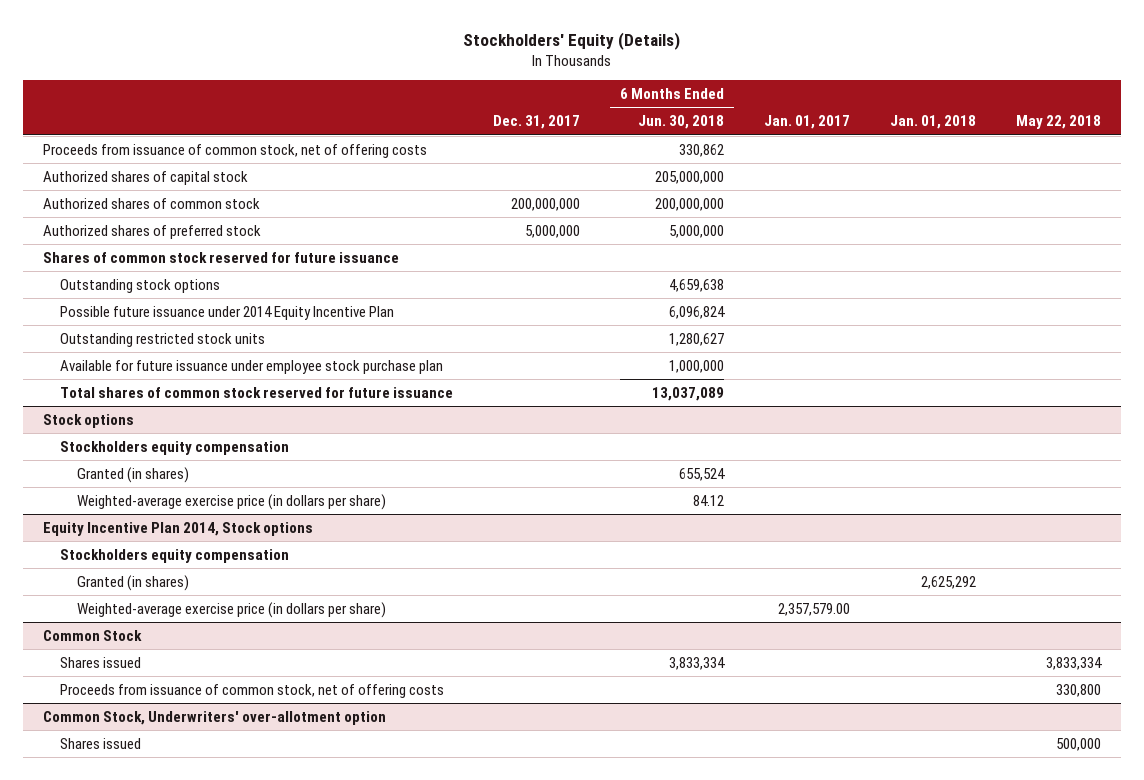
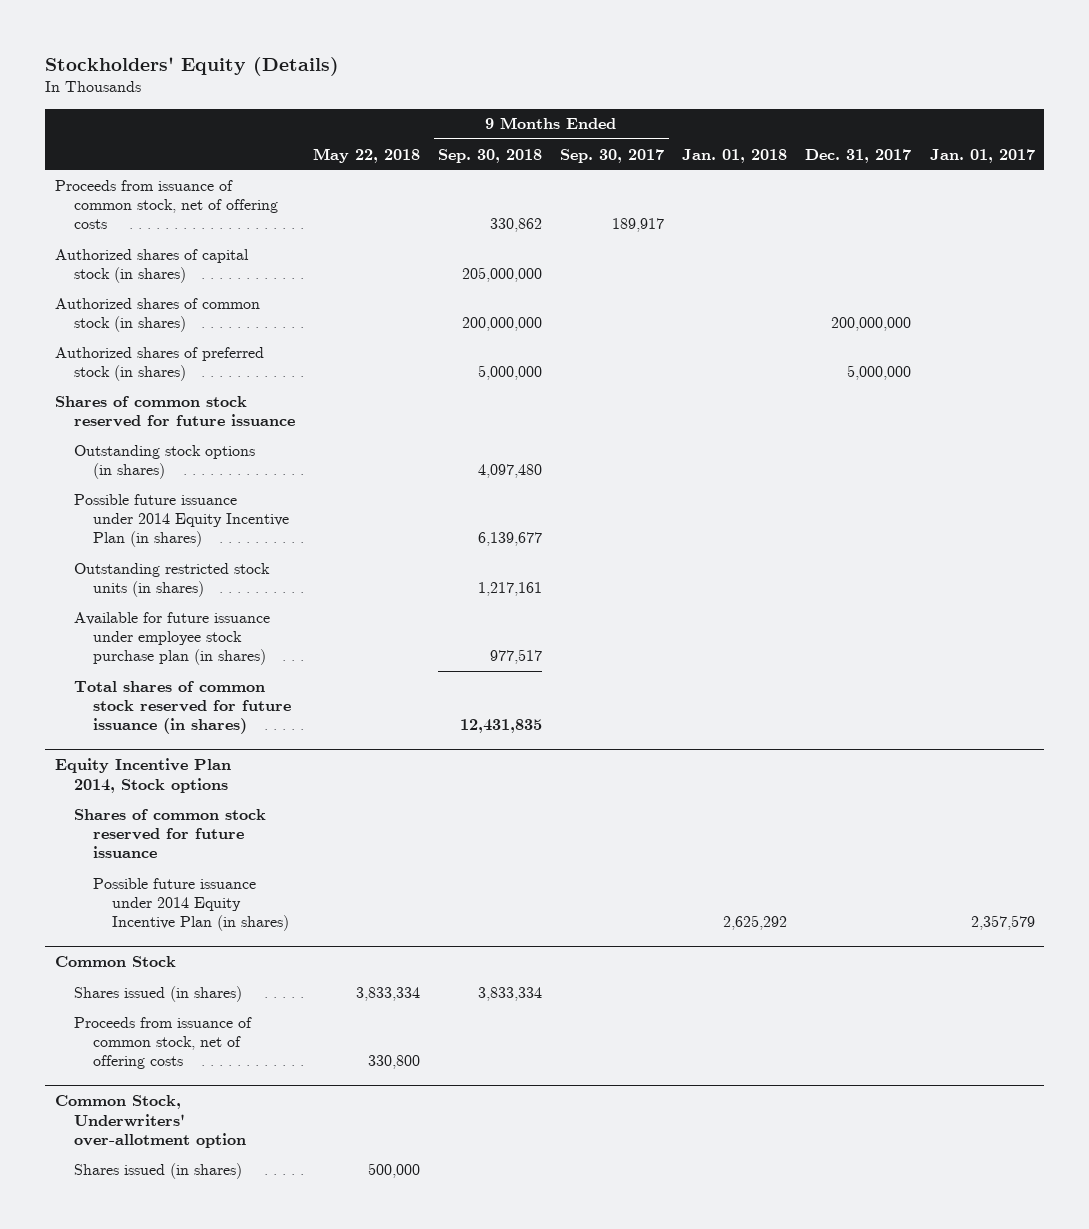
- | Dec. 31, 2017 | 6 Months Ended Jun. 30, 2018 | Jan. 01, 2017 | Jan. 01, 2018 | May 22, 2018
+ | May 22, 2018 | 9 Months Ended Sep. 30, 2018 | 9 Months Ended Sep. 30, 2017 | Jan. 01, 2018 | Dec. 31, 2017 | Jan. 01, 2017
- Authorized shares of capital stock | | 205,000,000 | | |
- Authorized shares of common stock | 200,000,000 | 200,000,000 | | |
- Authorized shares of preferred stock | 5,000,000 | 5,000,000 | | |
+ Authorized shares of capital stock (in shares) | | 205,000,000 | | | |
+ Authorized shares of common stock (in shares) | | 200,000,000 | | | 200,000,000 |
+ Authorized shares of preferred stock (in shares) | | 5,000,000 | | | 5,000,000 |
- Outstanding stock options | | 4,659,638 | | |
- Possible future issuance under 2014 Equity Incentive Plan | | 6,096,824 | | |
- Outstanding restricted stock units | | 1,280,627 | | |
- Available for future issuance under employee stock purchase plan | | 1,000,000 | | |
- Total shares of common stock reserved for future issuance | | 13,037,089 | | |
- Stock options
- Stockholders equity compensation
- Granted (in shares) | | 655,524 | | |
- Weighted-average exercise price (in dollars per share) | | 84.12 | | |
+ Outstanding stock options (in shares) | | 4,097,480 | | | |
+ Possible future issuance under 2014 Equity Incentive Plan (in shares) | | 6,139,677 | | | |
+ Outstanding restricted stock units (in shares) | | 1,217,161 | | | |
+ Available for future issuance under employee stock purchase plan (in shares) | | 977,517 | | | |
+ Total shares of common stock reserved for future issuance (in shares) | | 12,431,835 | | | |
@ Equity Incentive Plan 2014, Stock options
- Stockholders equity compensation
- Granted (in shares) | | | | 2,625,292 |
- Weighted-average exercise price (in dollars per share) | | | 2,357,579.00 | |
+ Shares of common stock reserved for future issuance
+ Possible future issuance under 2014 Equity Incentive Plan (in shares) | | | | 2,625,292 | | 2,357,579
@ Common Stock
- Shares issued | | 3,833,334 | | | 3,833,334
+ Shares issued (in shares) | 3,833,334 | 3,833,334 | | | |
@ Common Stock, Underwriters' over-allotment option
- Shares issued | | | | | 500,000
+ Shares issued (in shares) | 500,000 | | | | |

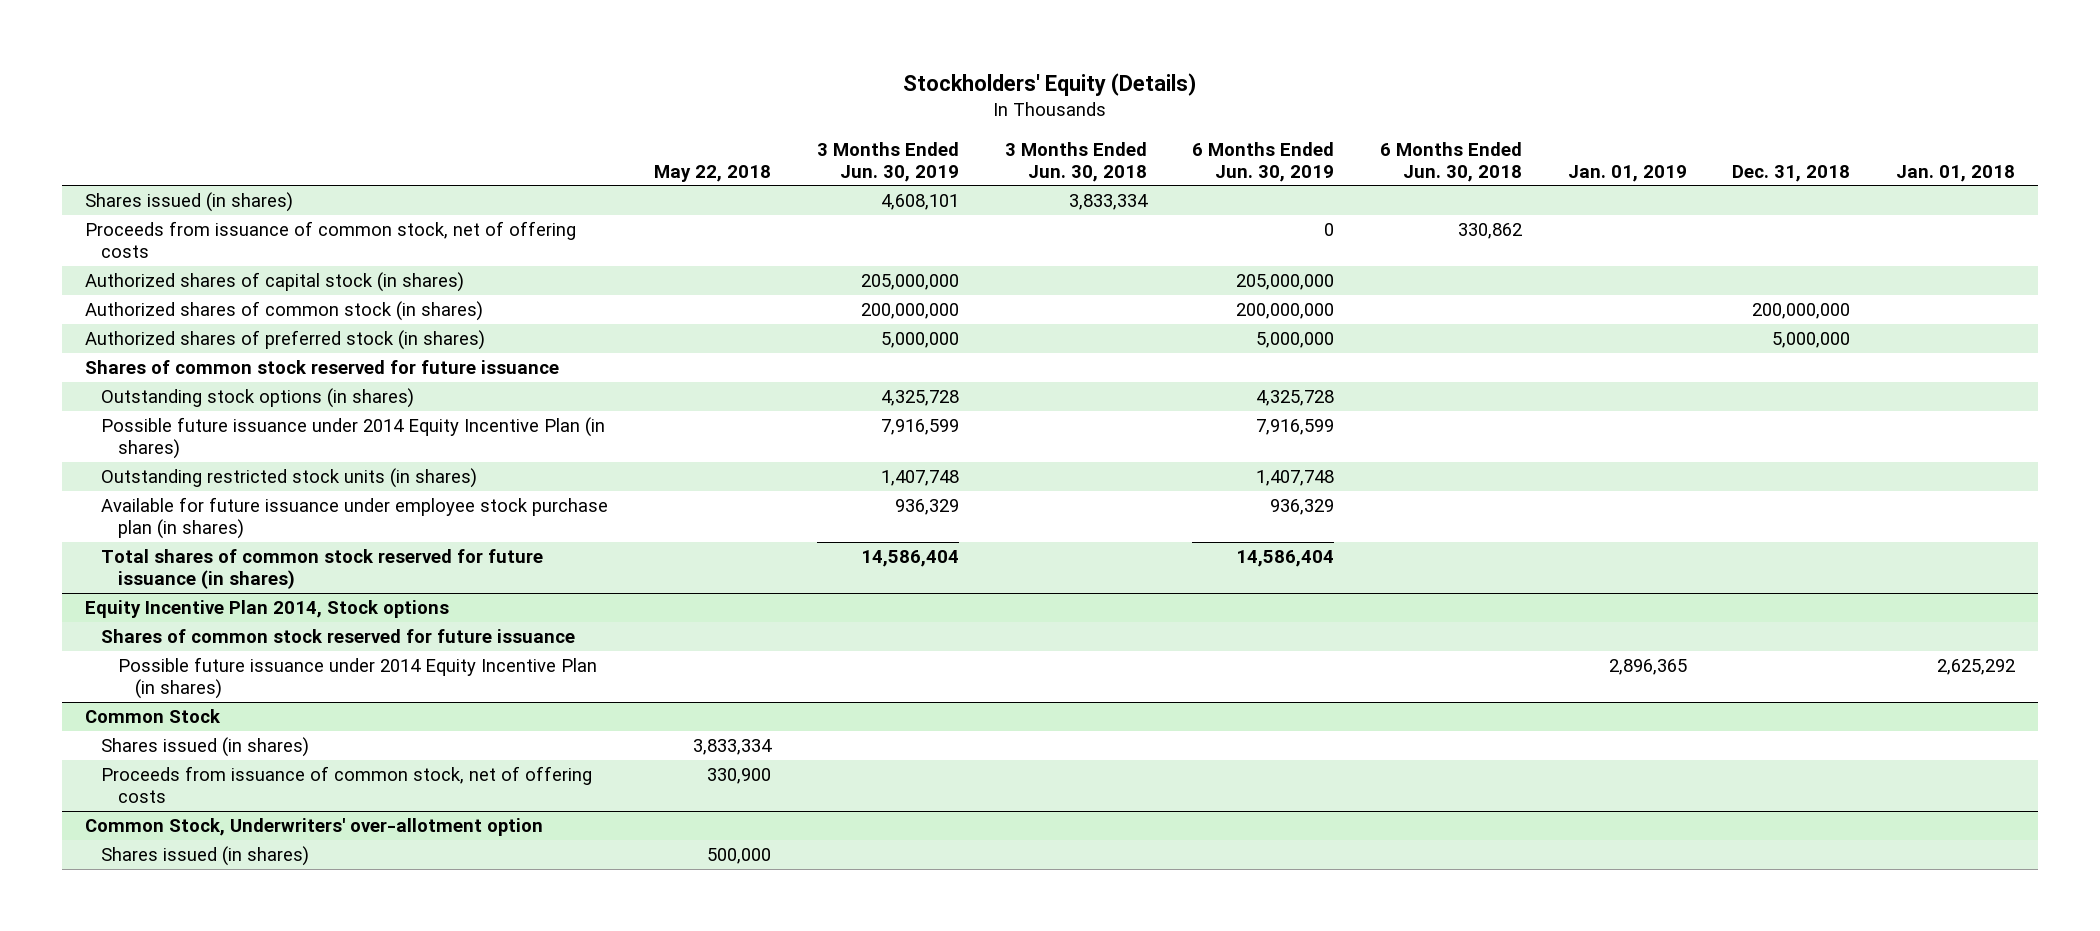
- | May 22, 2018 | 9 Months Ended Sep. 30, 2018 | 9 Months Ended Sep. 30, 2017 | Jan. 01, 2018 | Dec. 31, 2017 | Jan. 01, 2017
+ | May 22, 2018 | 3 Months Ended Jun. 30, 2019 | 3 Months Ended Jun. 30, 2018 | 6 Months Ended Jun. 30, 2019 | 6 Months Ended Jun. 30, 2018 | Jan. 01, 2019 | Dec. 31, 2018 | Jan. 01, 2018
+ Shares issued (in shares) | | 4,608,101 | 3,833,334 | | | | |
@ Common Stock
- Proceeds from issuance of common stock, net of offering costs | 330,800 | | | | |
+ Proceeds from issuance of common stock, net of offering costs | 330,900 | | | | | | |

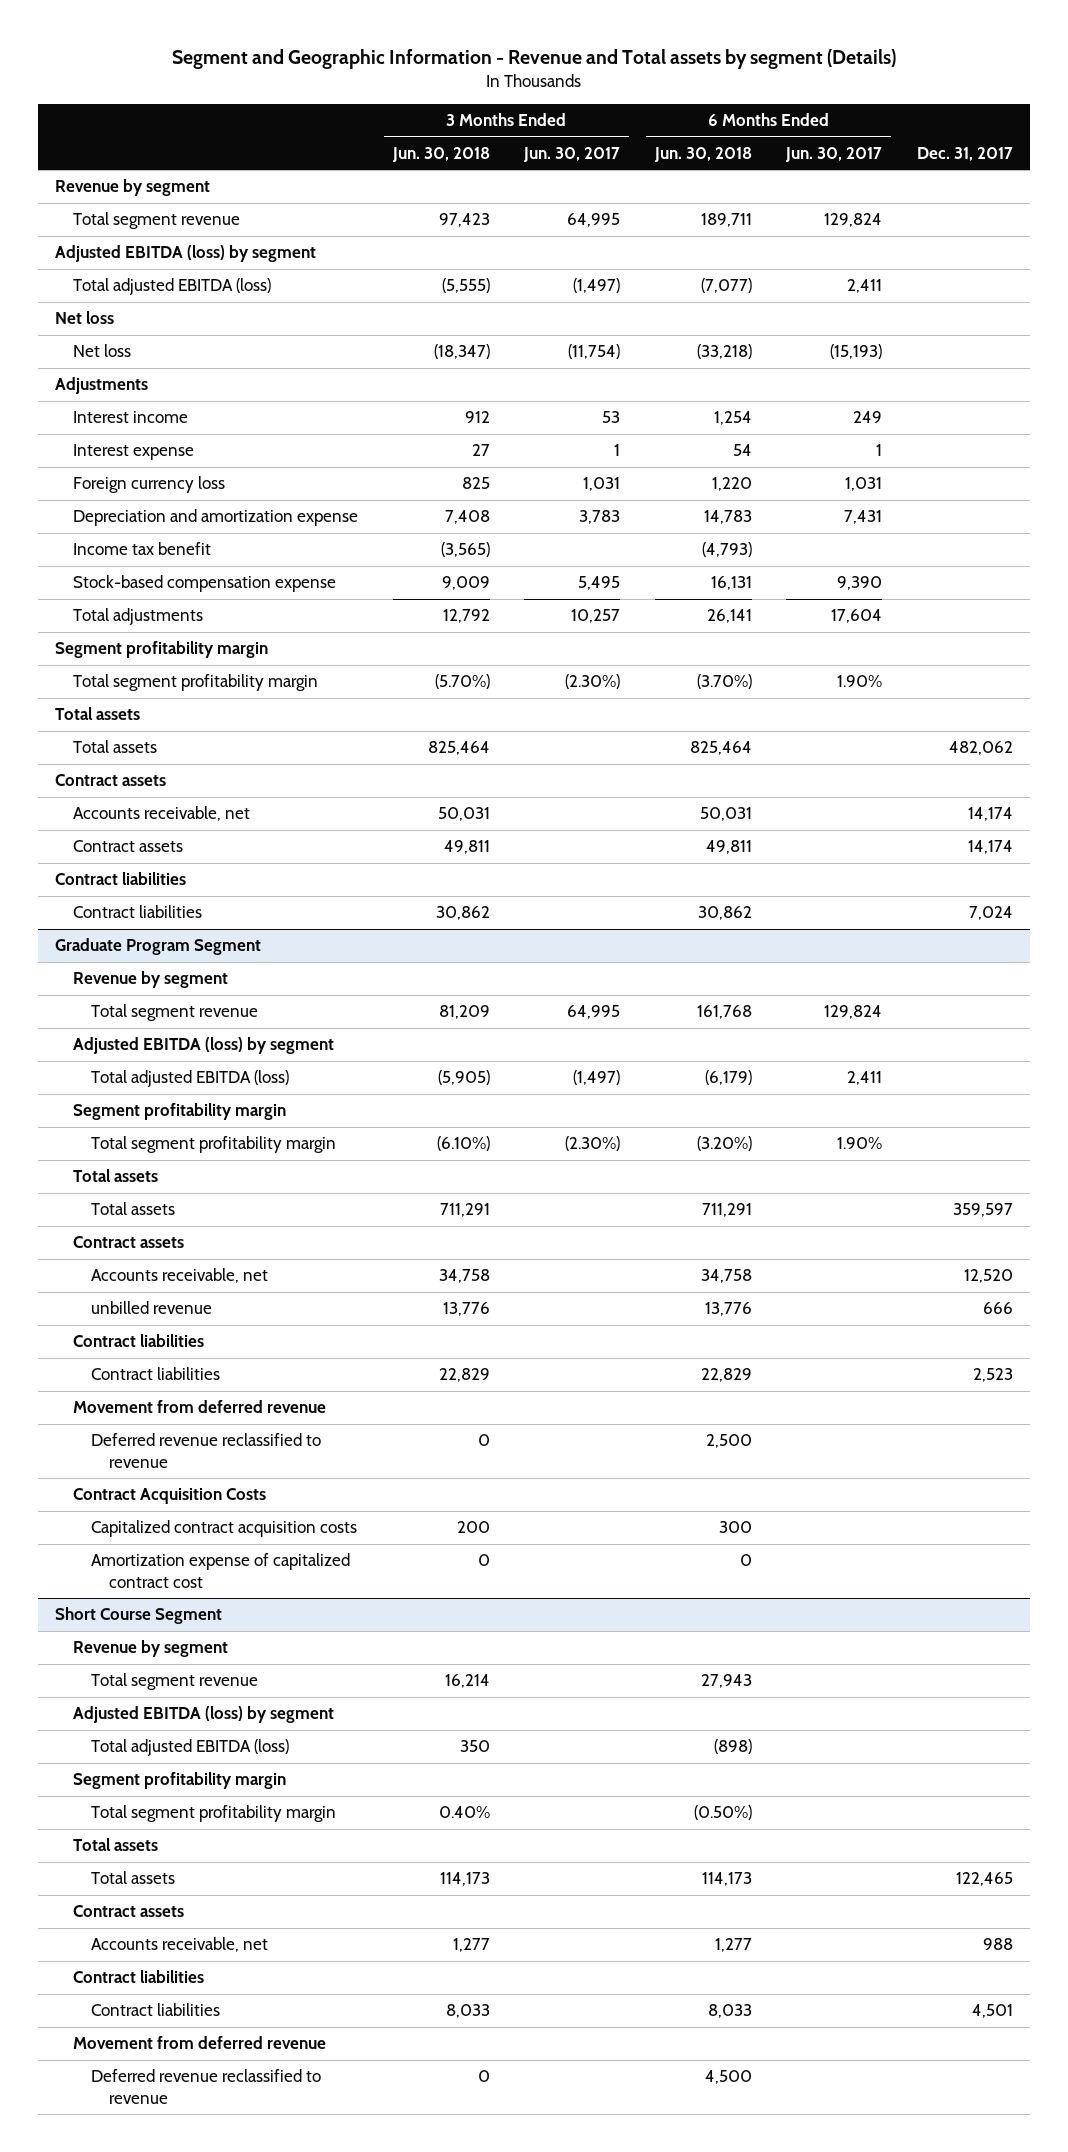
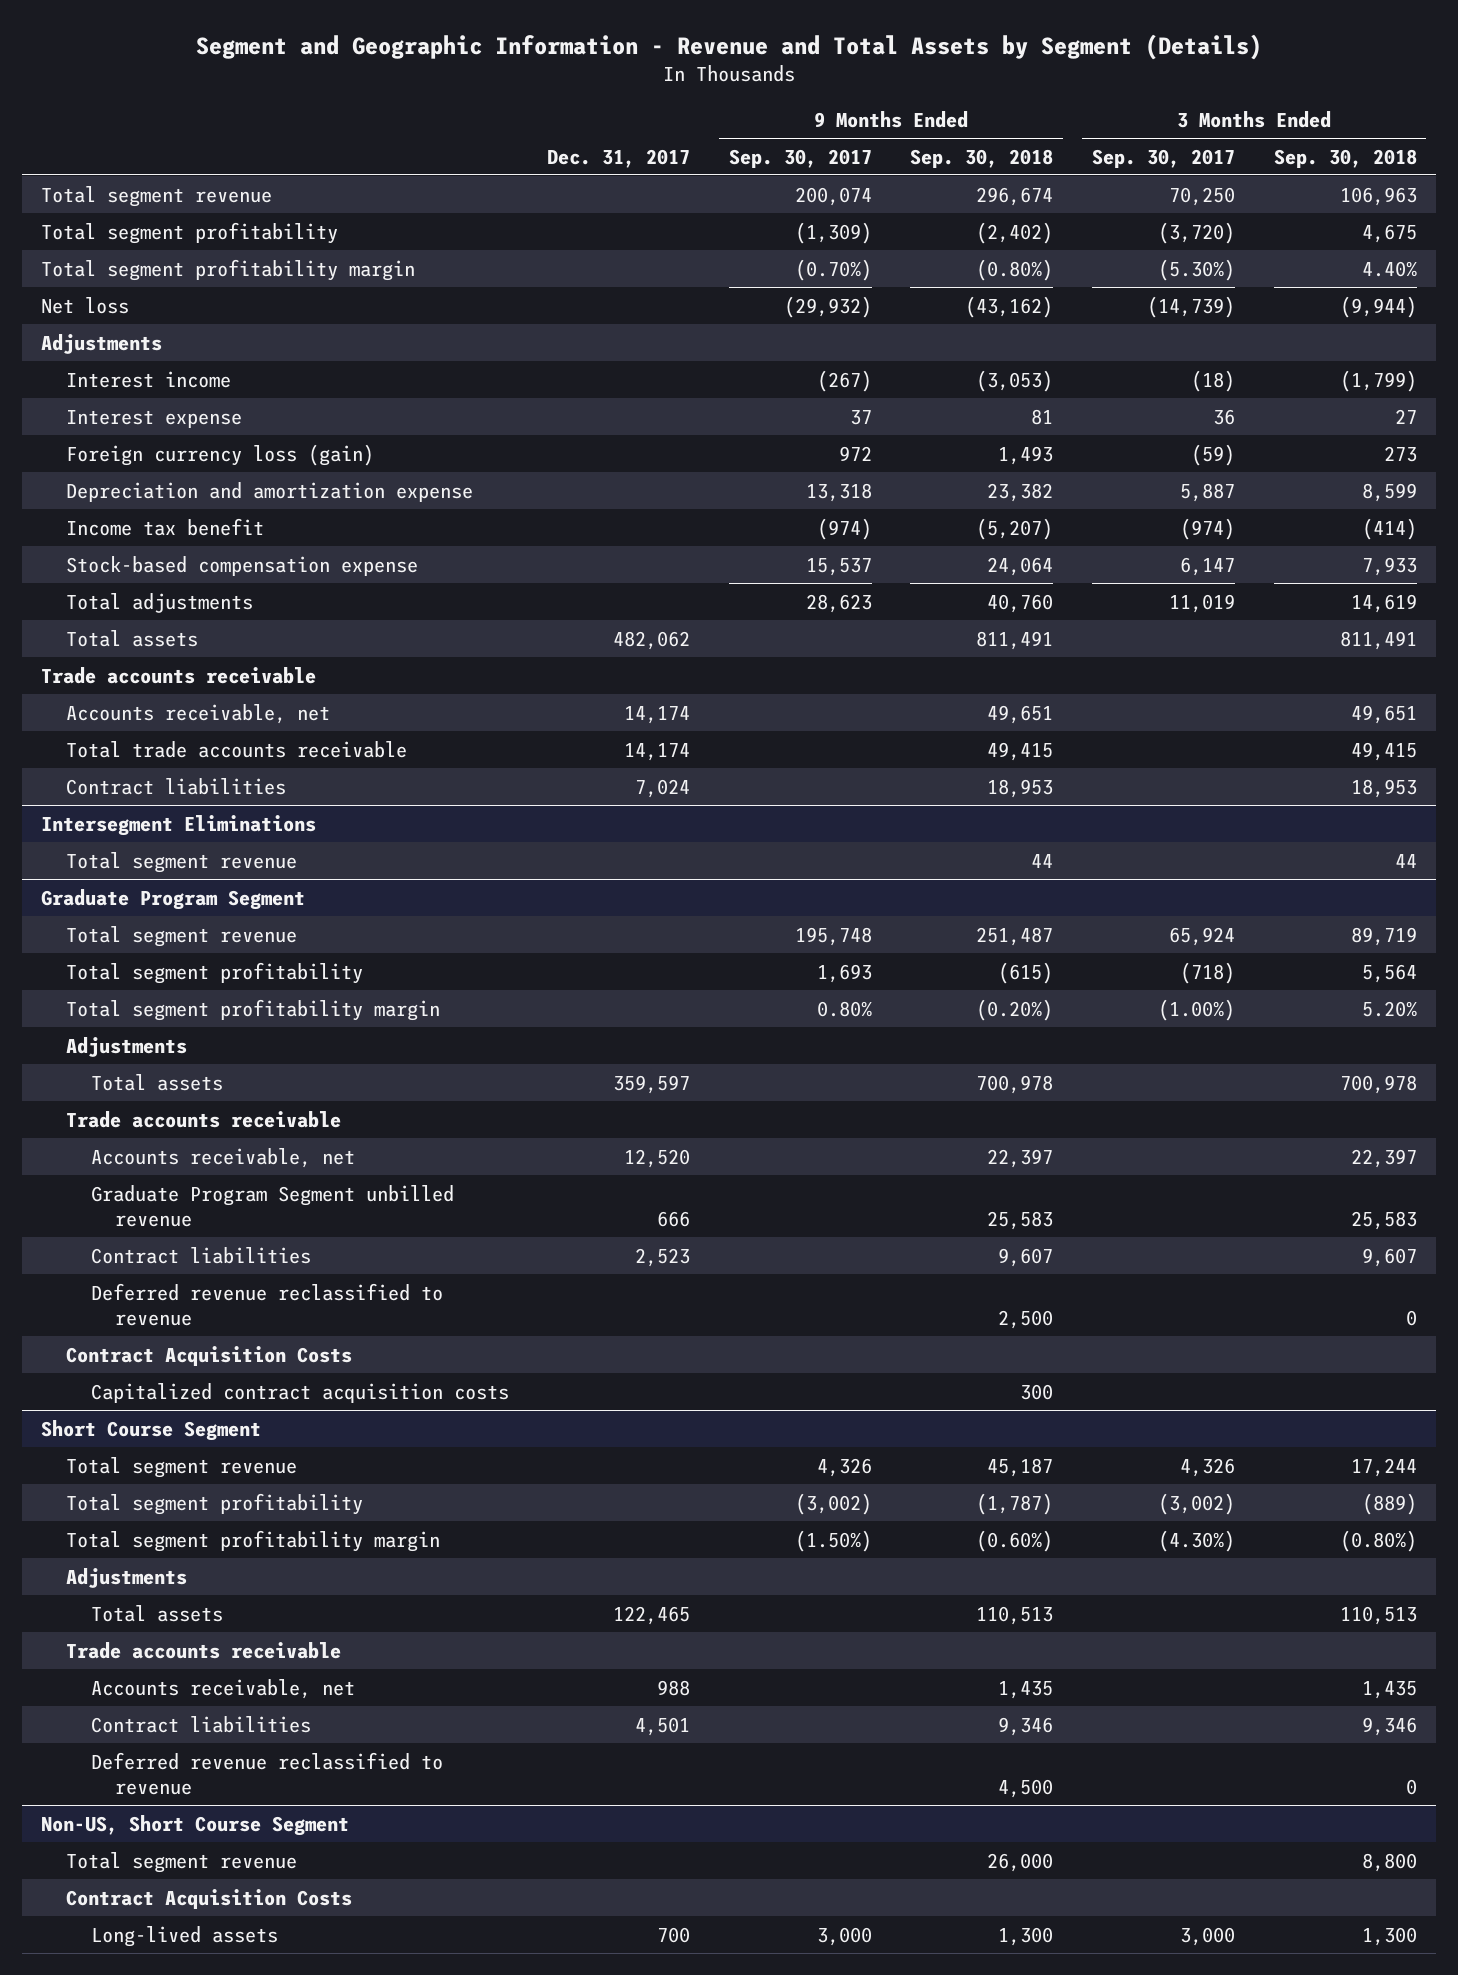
- Segment and Geographic Information - Revenue and Total assets by segment (Details)
+ Segment and Geographic Information - Revenue and Total Assets by Segment (Details)
- | 3 Months Ended Jun. 30, 2018 | 3 Months Ended Jun. 30, 2017 | 6 Months Ended Jun. 30, 2018 | 6 Months Ended Jun. 30, 2017 | Dec. 31, 2017
+ | Dec. 31, 2017 | 9 Months Ended Sep. 30, 2017 | 9 Months Ended Sep. 30, 2018 | 3 Months Ended Sep. 30, 2017 | 3 Months Ended Sep. 30, 2018
- Revenue by segment
- Adjusted EBITDA (loss) by segment
- Total adjusted EBITDA (loss) | (5,555) | (1,497) | (7,077) | 2,411 |
- Net loss
+ Total segment profitability | | (1,309) | (2,402) | (3,720) | 4,675
moved up: Total segment profitability margin | | (0.70%) | (0.80%) | (5.30%) | 4.40%
- Foreign currency loss | 825 | 1,031 | 1,220 | 1,031 |
+ Foreign currency loss (gain) | | 972 | 1,493 | (59) | 273
- Segment profitability margin
- Total assets
- Contract assets
+ Trade accounts receivable
- Contract assets | 49,811 | | 49,811 | | 14,174
- Contract liabilities
+ Total trade accounts receivable | 14,174 | | 49,415 | | 49,415
+ Intersegment Eliminations
+ Total segment revenue | | | 44 | | 44
@ Graduate Program Segment
- Revenue by segment
- Adjusted EBITDA (loss) by segment
- Total adjusted EBITDA (loss) | (5,905) | (1,497) | (6,179) | 2,411 |
- Segment profitability margin
+ Total segment profitability | | 1,693 | (615) | (718) | 5,564
- Total assets
+ Adjustments
- Contract assets
+ Trade accounts receivable
- unbilled revenue | 13,776 | | 13,776 | | 666
- Contract liabilities
+ Graduate Program Segment unbilled revenue | 666 | | 25,583 | | 25,583
- Movement from deferred revenue
- Amortization expense of capitalized contract cost | 0 | | 0 | |
@ Short Course Segment
- Revenue by segment
- Adjusted EBITDA (loss) by segment
- Total adjusted EBITDA (loss) | 350 | | (898) | |
- Segment profitability margin
+ Total segment profitability | | (3,002) | (1,787) | (3,002) | (889)
- Total assets
+ Adjustments
- Contract assets
+ Trade accounts receivable
- Contract liabilities
- Movement from deferred revenue
+ Non-US, Short Course Segment
+ Total segment revenue | | | 26,000 | | 8,800
+ Contract Acquisition Costs
+ Long-lived assets | 700 | 3,000 | 1,300 | 3,000 | 1,300

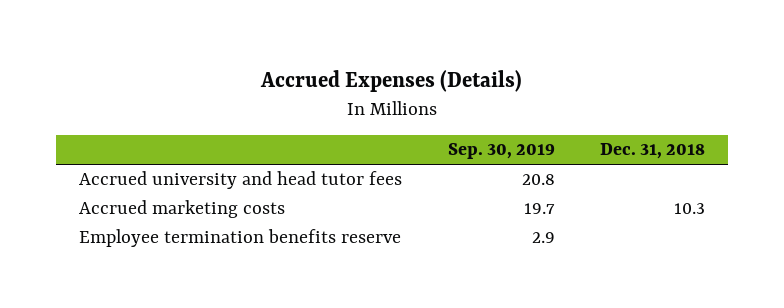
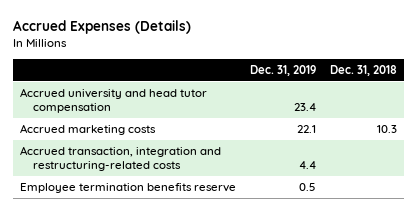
- | Sep. 30, 2019 | Dec. 31, 2018
+ | Dec. 31, 2019 | Dec. 31, 2018
- Accrued university and head tutor fees | 20.8 |
+ Accrued university and head tutor compensation | 23.4 |
+ Accrued transaction, integration and restructuring-related costs | 4.4 |

